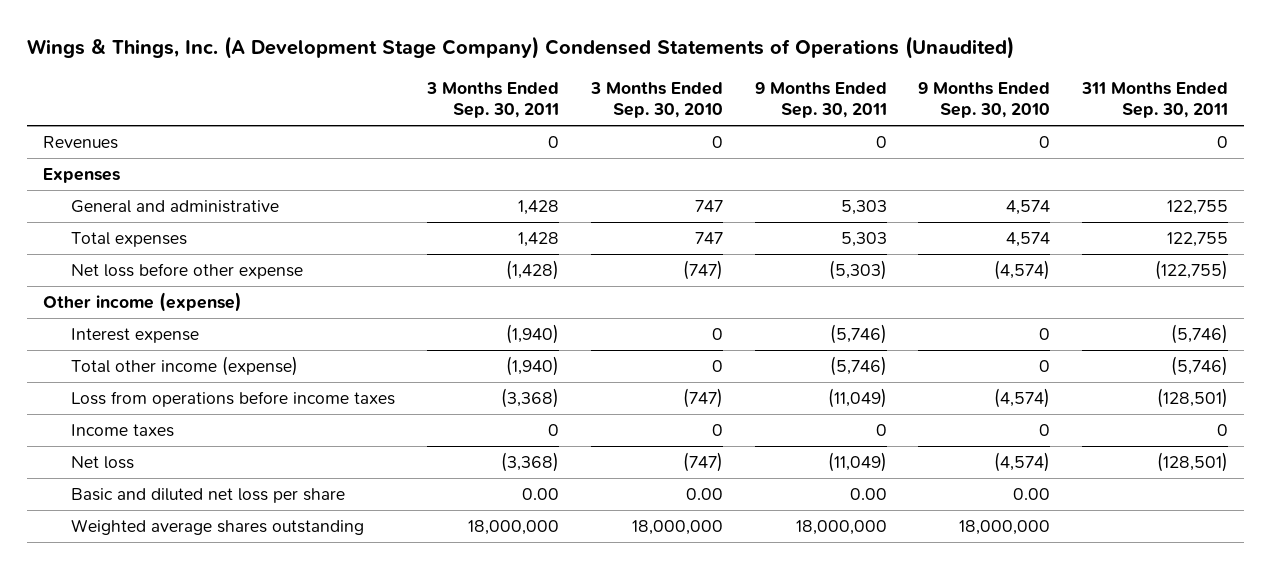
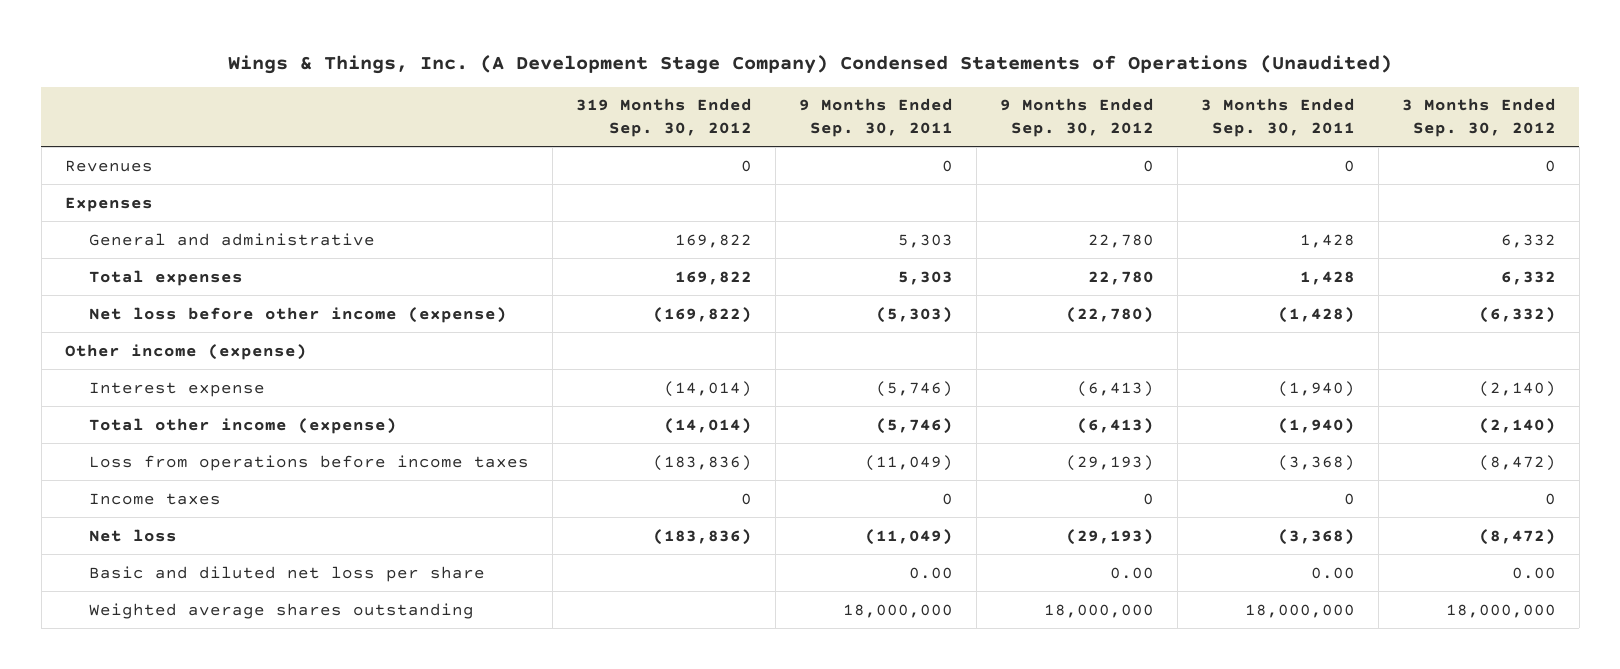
- | 3 Months Ended Sep. 30, 2011 | 3 Months Ended Sep. 30, 2010 | 9 Months Ended Sep. 30, 2011 | 9 Months Ended Sep. 30, 2010 | 311 Months Ended Sep. 30, 2011
+ | 319 Months Ended Sep. 30, 2012 | 9 Months Ended Sep. 30, 2011 | 9 Months Ended Sep. 30, 2012 | 3 Months Ended Sep. 30, 2011 | 3 Months Ended Sep. 30, 2012
- Net loss before other expense | (1,428) | (747) | (5,303) | (4,574) | (122,755)
+ Net loss before other income (expense) | (169,822) | (5,303) | (22,780) | (1,428) | (6,332)

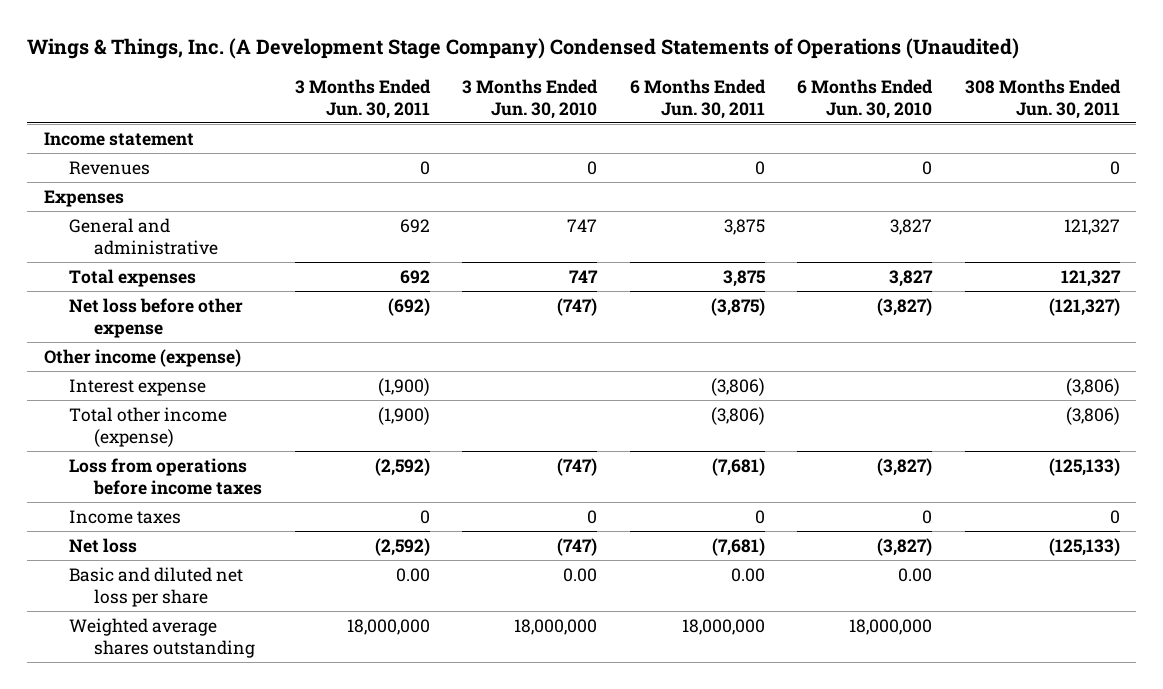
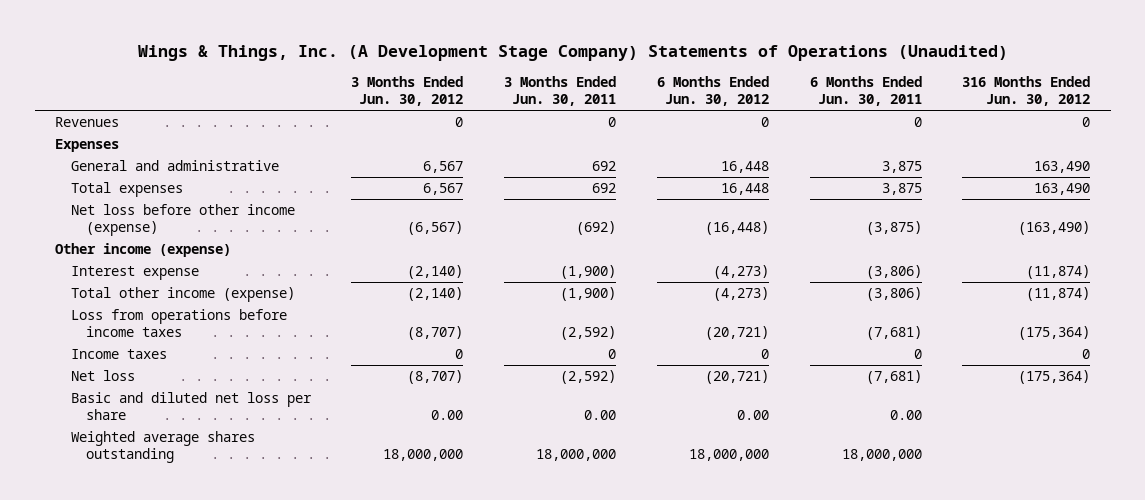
- Wings & Things, Inc. (A Development Stage Company) Condensed Statements of Operations (Unaudited)
+ Wings & Things, Inc. (A Development Stage Company) Statements of Operations (Unaudited)
- | 3 Months Ended Jun. 30, 2011 | 3 Months Ended Jun. 30, 2010 | 6 Months Ended Jun. 30, 2011 | 6 Months Ended Jun. 30, 2010 | 308 Months Ended Jun. 30, 2011
+ | 3 Months Ended Jun. 30, 2012 | 3 Months Ended Jun. 30, 2011 | 6 Months Ended Jun. 30, 2012 | 6 Months Ended Jun. 30, 2011 | 316 Months Ended Jun. 30, 2012
- Income statement
- Net loss before other expense | (692) | (747) | (3,875) | (3,827) | (121,327)
+ Net loss before other income (expense) | (6,567) | (692) | (16,448) | (3,875) | (163,490)

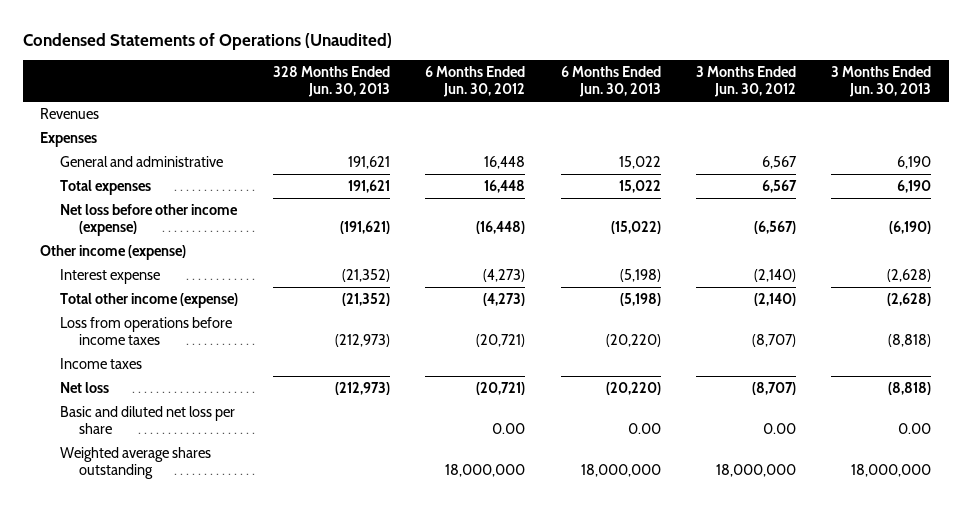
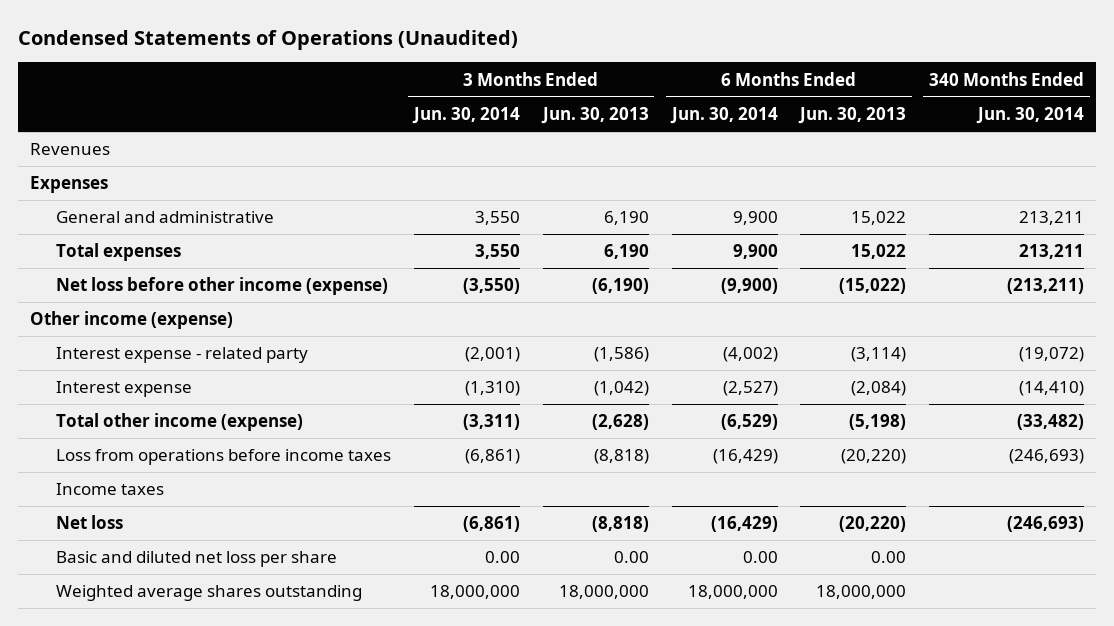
- | 328 Months Ended Jun. 30, 2013 | 6 Months Ended Jun. 30, 2012 | 6 Months Ended Jun. 30, 2013 | 3 Months Ended Jun. 30, 2012 | 3 Months Ended Jun. 30, 2013
+ | 3 Months Ended Jun. 30, 2014 | 3 Months Ended Jun. 30, 2013 | 6 Months Ended Jun. 30, 2014 | 6 Months Ended Jun. 30, 2013 | 340 Months Ended Jun. 30, 2014
- Interest expense | (21,352) | (4,273) | (5,198) | (2,140) | (2,628)
+ Interest expense - related party | (2,001) | (1,586) | (4,002) | (3,114) | (19,072)
+ Interest expense | (1,310) | (1,042) | (2,527) | (2,084) | (14,410)

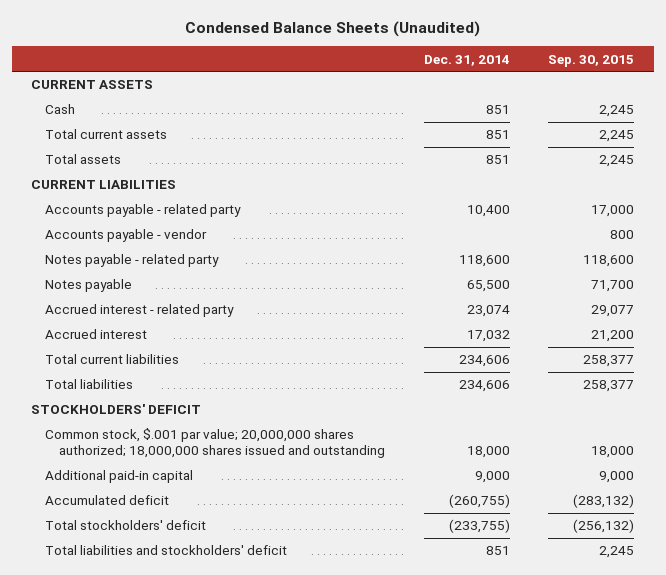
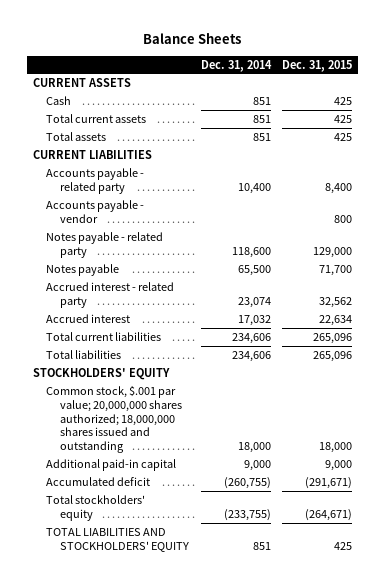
- Condensed Balance Sheets (Unaudited)
+ Balance Sheets
- | Dec. 31, 2014 | Sep. 30, 2015
+ | Dec. 31, 2014 | Dec. 31, 2015
- STOCKHOLDERS' DEFICIT
+ STOCKHOLDERS' EQUITY
- Total stockholders' deficit | (233,755) | (256,132)
- Total liabilities and stockholders' deficit | 851 | 2,245
+ Total stockholders' equity | (233,755) | (264,671)
+ TOTAL LIABILITIES AND STOCKHOLDERS' EQUITY | 851 | 425

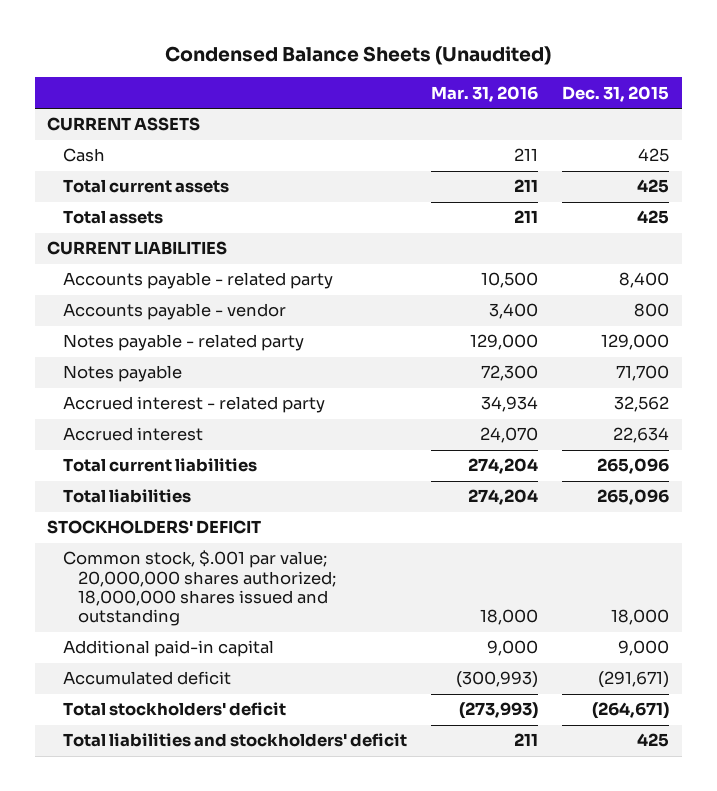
- Balance Sheets
+ Condensed Balance Sheets (Unaudited)
- | Dec. 31, 2014 | Dec. 31, 2015
+ | Mar. 31, 2016 | Dec. 31, 2015
- STOCKHOLDERS' EQUITY
+ STOCKHOLDERS' DEFICIT
- Total stockholders' equity | (233,755) | (264,671)
- TOTAL LIABILITIES AND STOCKHOLDERS' EQUITY | 851 | 425
+ Total stockholders' deficit | (273,993) | (264,671)
+ Total liabilities and stockholders' deficit | 211 | 425

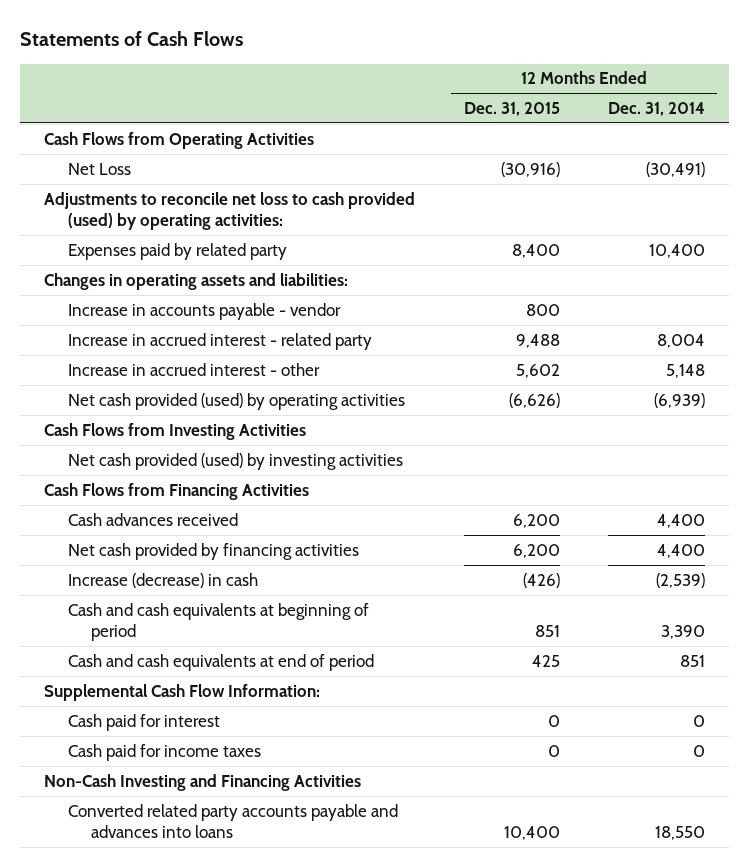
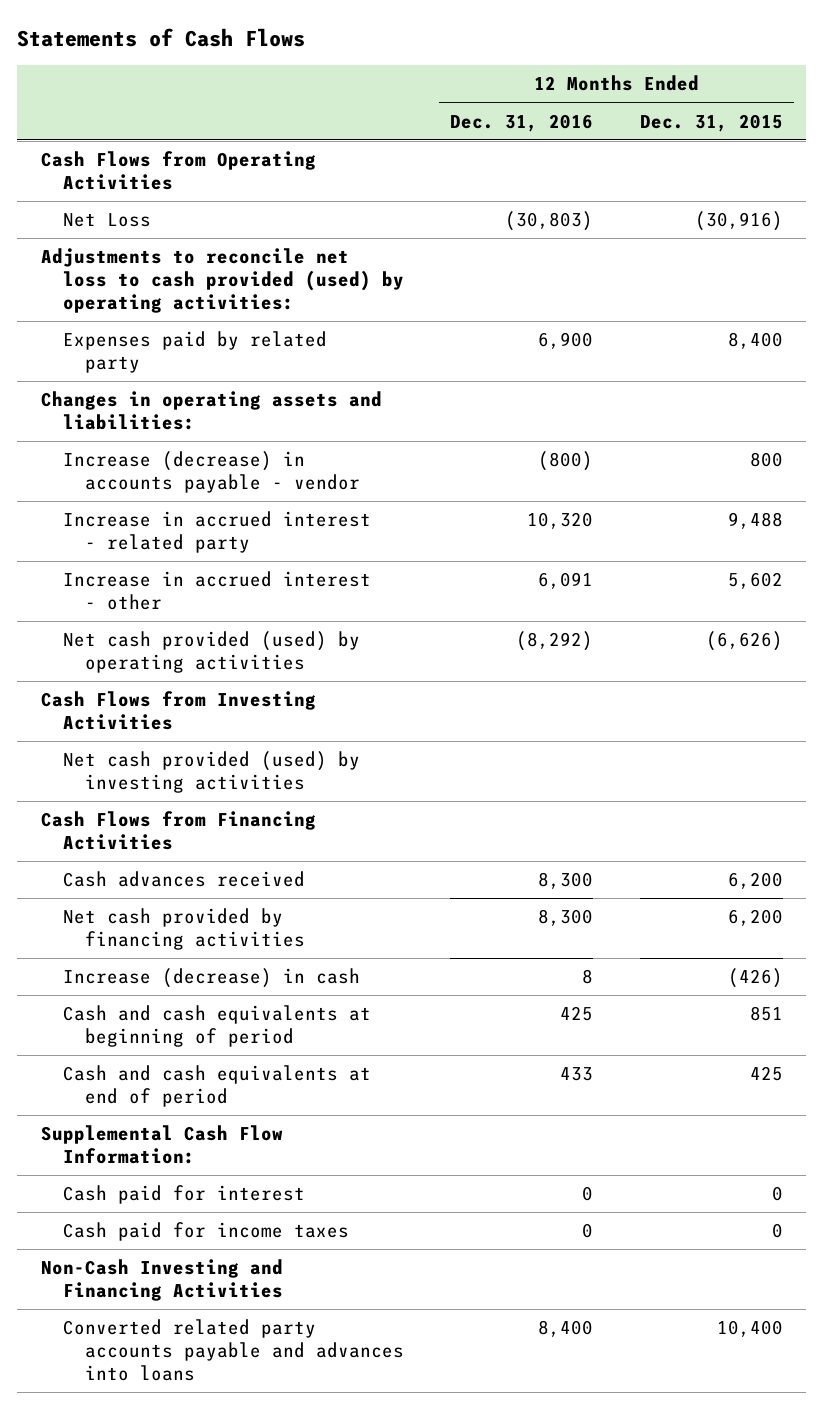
- | 12 Months Ended Dec. 31, 2015 | 12 Months Ended Dec. 31, 2014
+ | 12 Months Ended Dec. 31, 2016 | 12 Months Ended Dec. 31, 2015
- Increase in accounts payable - vendor | 800 |
+ Increase (decrease) in accounts payable - vendor | (800) | 800

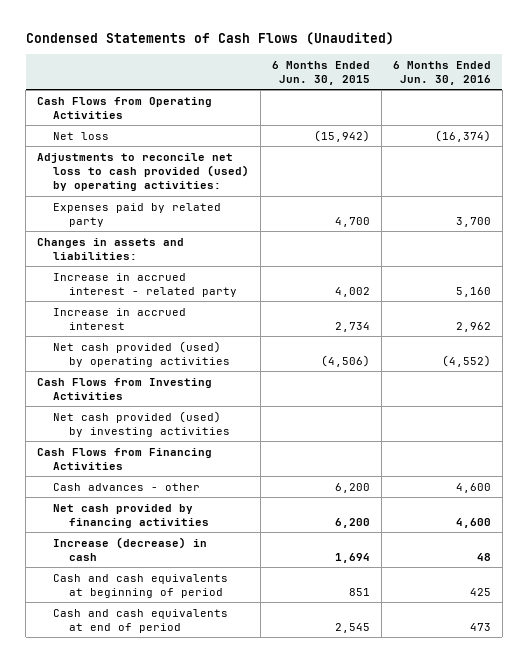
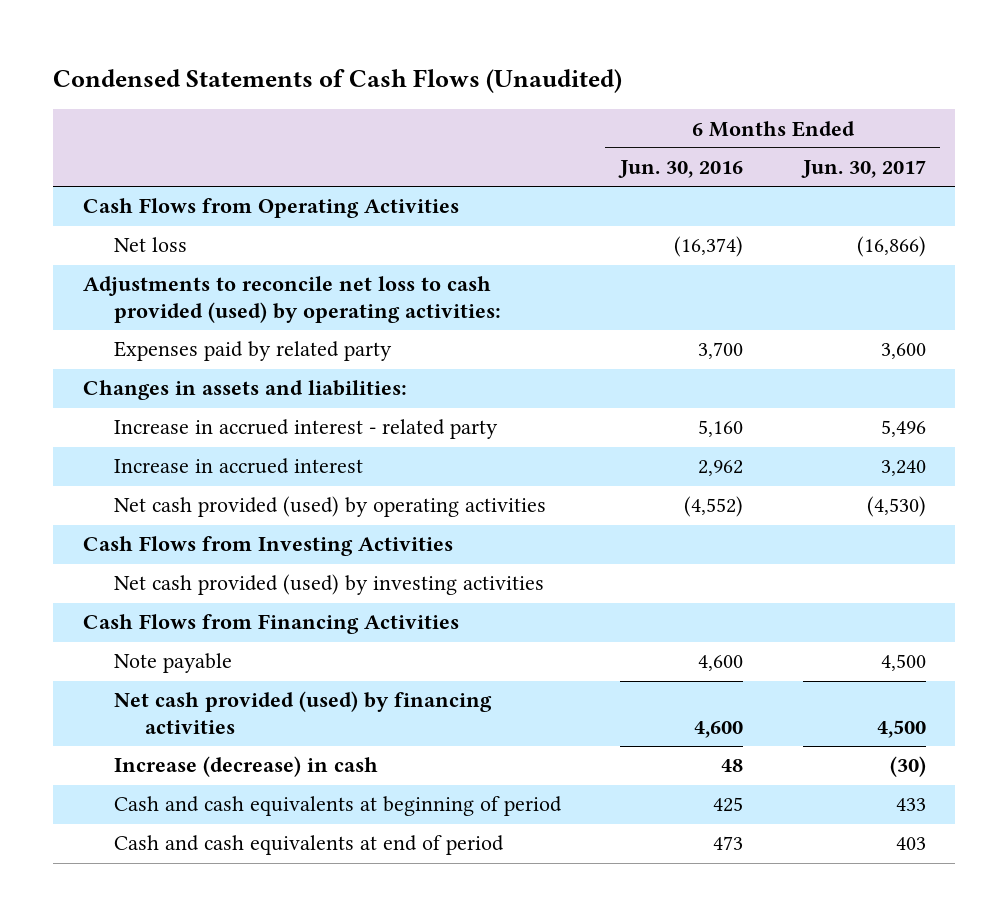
- | 6 Months Ended Jun. 30, 2015 | 6 Months Ended Jun. 30, 2016
+ | 6 Months Ended Jun. 30, 2016 | 6 Months Ended Jun. 30, 2017
- Cash advances - other | 6,200 | 4,600
- Net cash provided by financing activities | 6,200 | 4,600
+ Note payable | 4,600 | 4,500
+ Net cash provided (used) by financing activities | 4,600 | 4,500

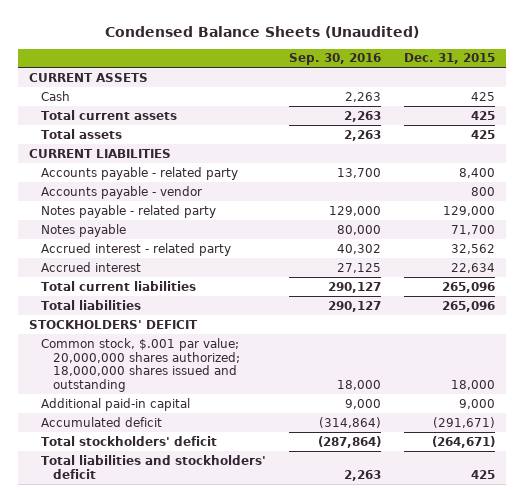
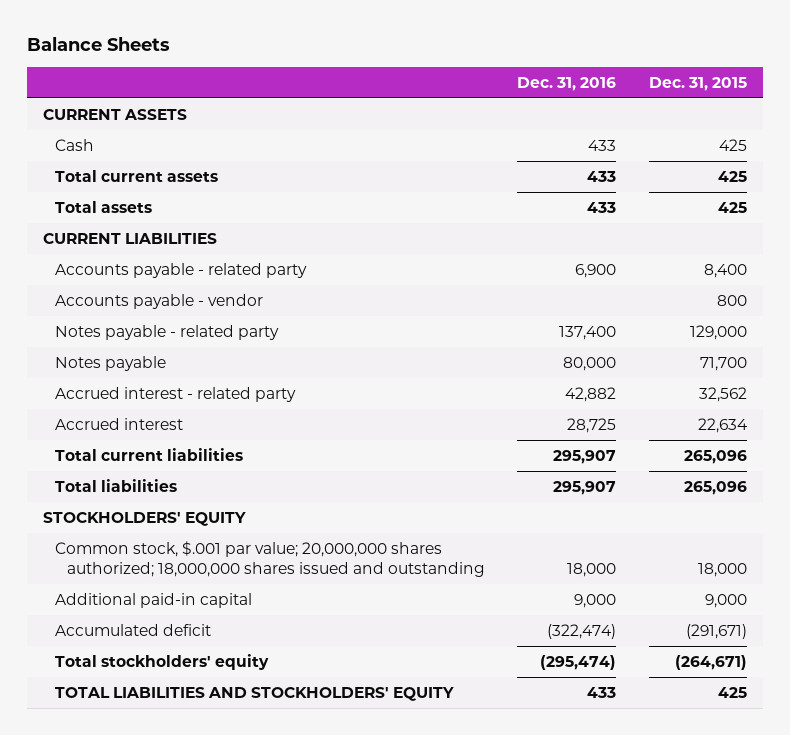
- Condensed Balance Sheets (Unaudited)
+ Balance Sheets
- | Sep. 30, 2016 | Dec. 31, 2015
+ | Dec. 31, 2016 | Dec. 31, 2015
- STOCKHOLDERS' DEFICIT
+ STOCKHOLDERS' EQUITY
- Total stockholders' deficit | (287,864) | (264,671)
- Total liabilities and stockholders' deficit | 2,263 | 425
+ Total stockholders' equity | (295,474) | (264,671)
+ TOTAL LIABILITIES AND STOCKHOLDERS' EQUITY | 433 | 425

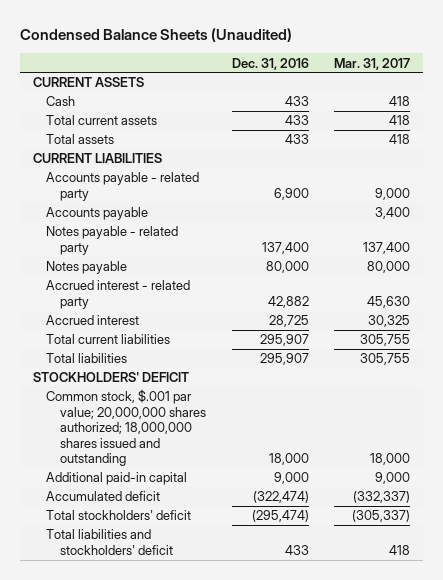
- Balance Sheets
+ Condensed Balance Sheets (Unaudited)
- | Dec. 31, 2016 | Dec. 31, 2015
+ | Dec. 31, 2016 | Mar. 31, 2017
- Accounts payable - vendor | | 800
+ Accounts payable | | 3,400
- STOCKHOLDERS' EQUITY
+ STOCKHOLDERS' DEFICIT
- Total stockholders' equity | (295,474) | (264,671)
- TOTAL LIABILITIES AND STOCKHOLDERS' EQUITY | 433 | 425
+ Total stockholders' deficit | (295,474) | (305,337)
+ Total liabilities and stockholders' deficit | 433 | 418

